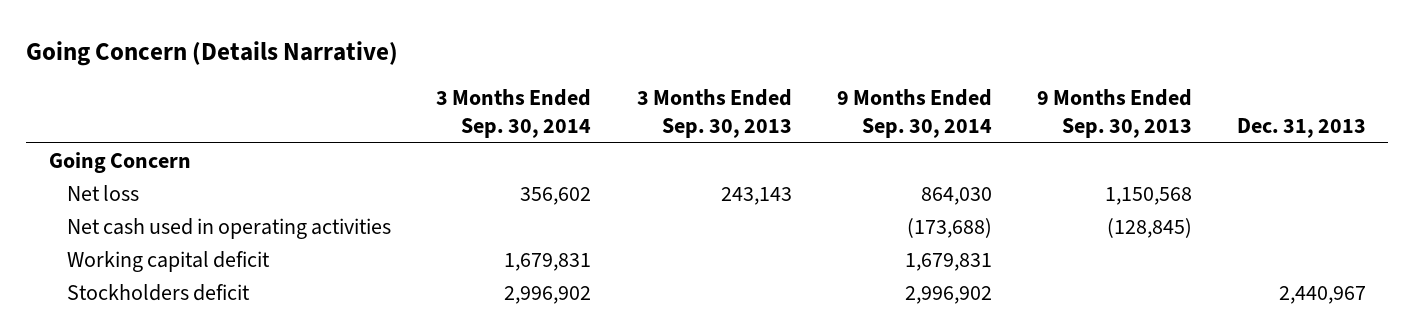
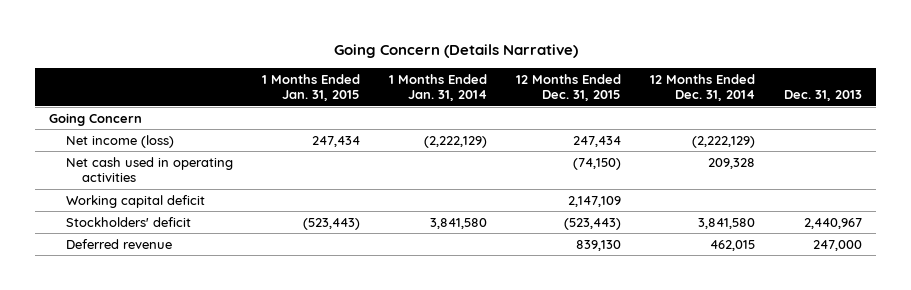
- | 3 Months Ended Sep. 30, 2014 | 3 Months Ended Sep. 30, 2013 | 9 Months Ended Sep. 30, 2014 | 9 Months Ended Sep. 30, 2013 | Dec. 31, 2013
+ | 1 Months Ended Jan. 31, 2015 | 1 Months Ended Jan. 31, 2014 | 12 Months Ended Dec. 31, 2015 | 12 Months Ended Dec. 31, 2014 | Dec. 31, 2013
- Net loss | 356,602 | 243,143 | 864,030 | 1,150,568 |
+ Net income (loss) | 247,434 | (2,222,129) | 247,434 | (2,222,129) |
- Stockholders deficit | 2,996,902 | | 2,996,902 | | 2,440,967
+ Stockholders' deficit | (523,443) | 3,841,580 | (523,443) | 3,841,580 | 2,440,967
+ Deferred revenue | | | 839,130 | 462,015 | 247,000

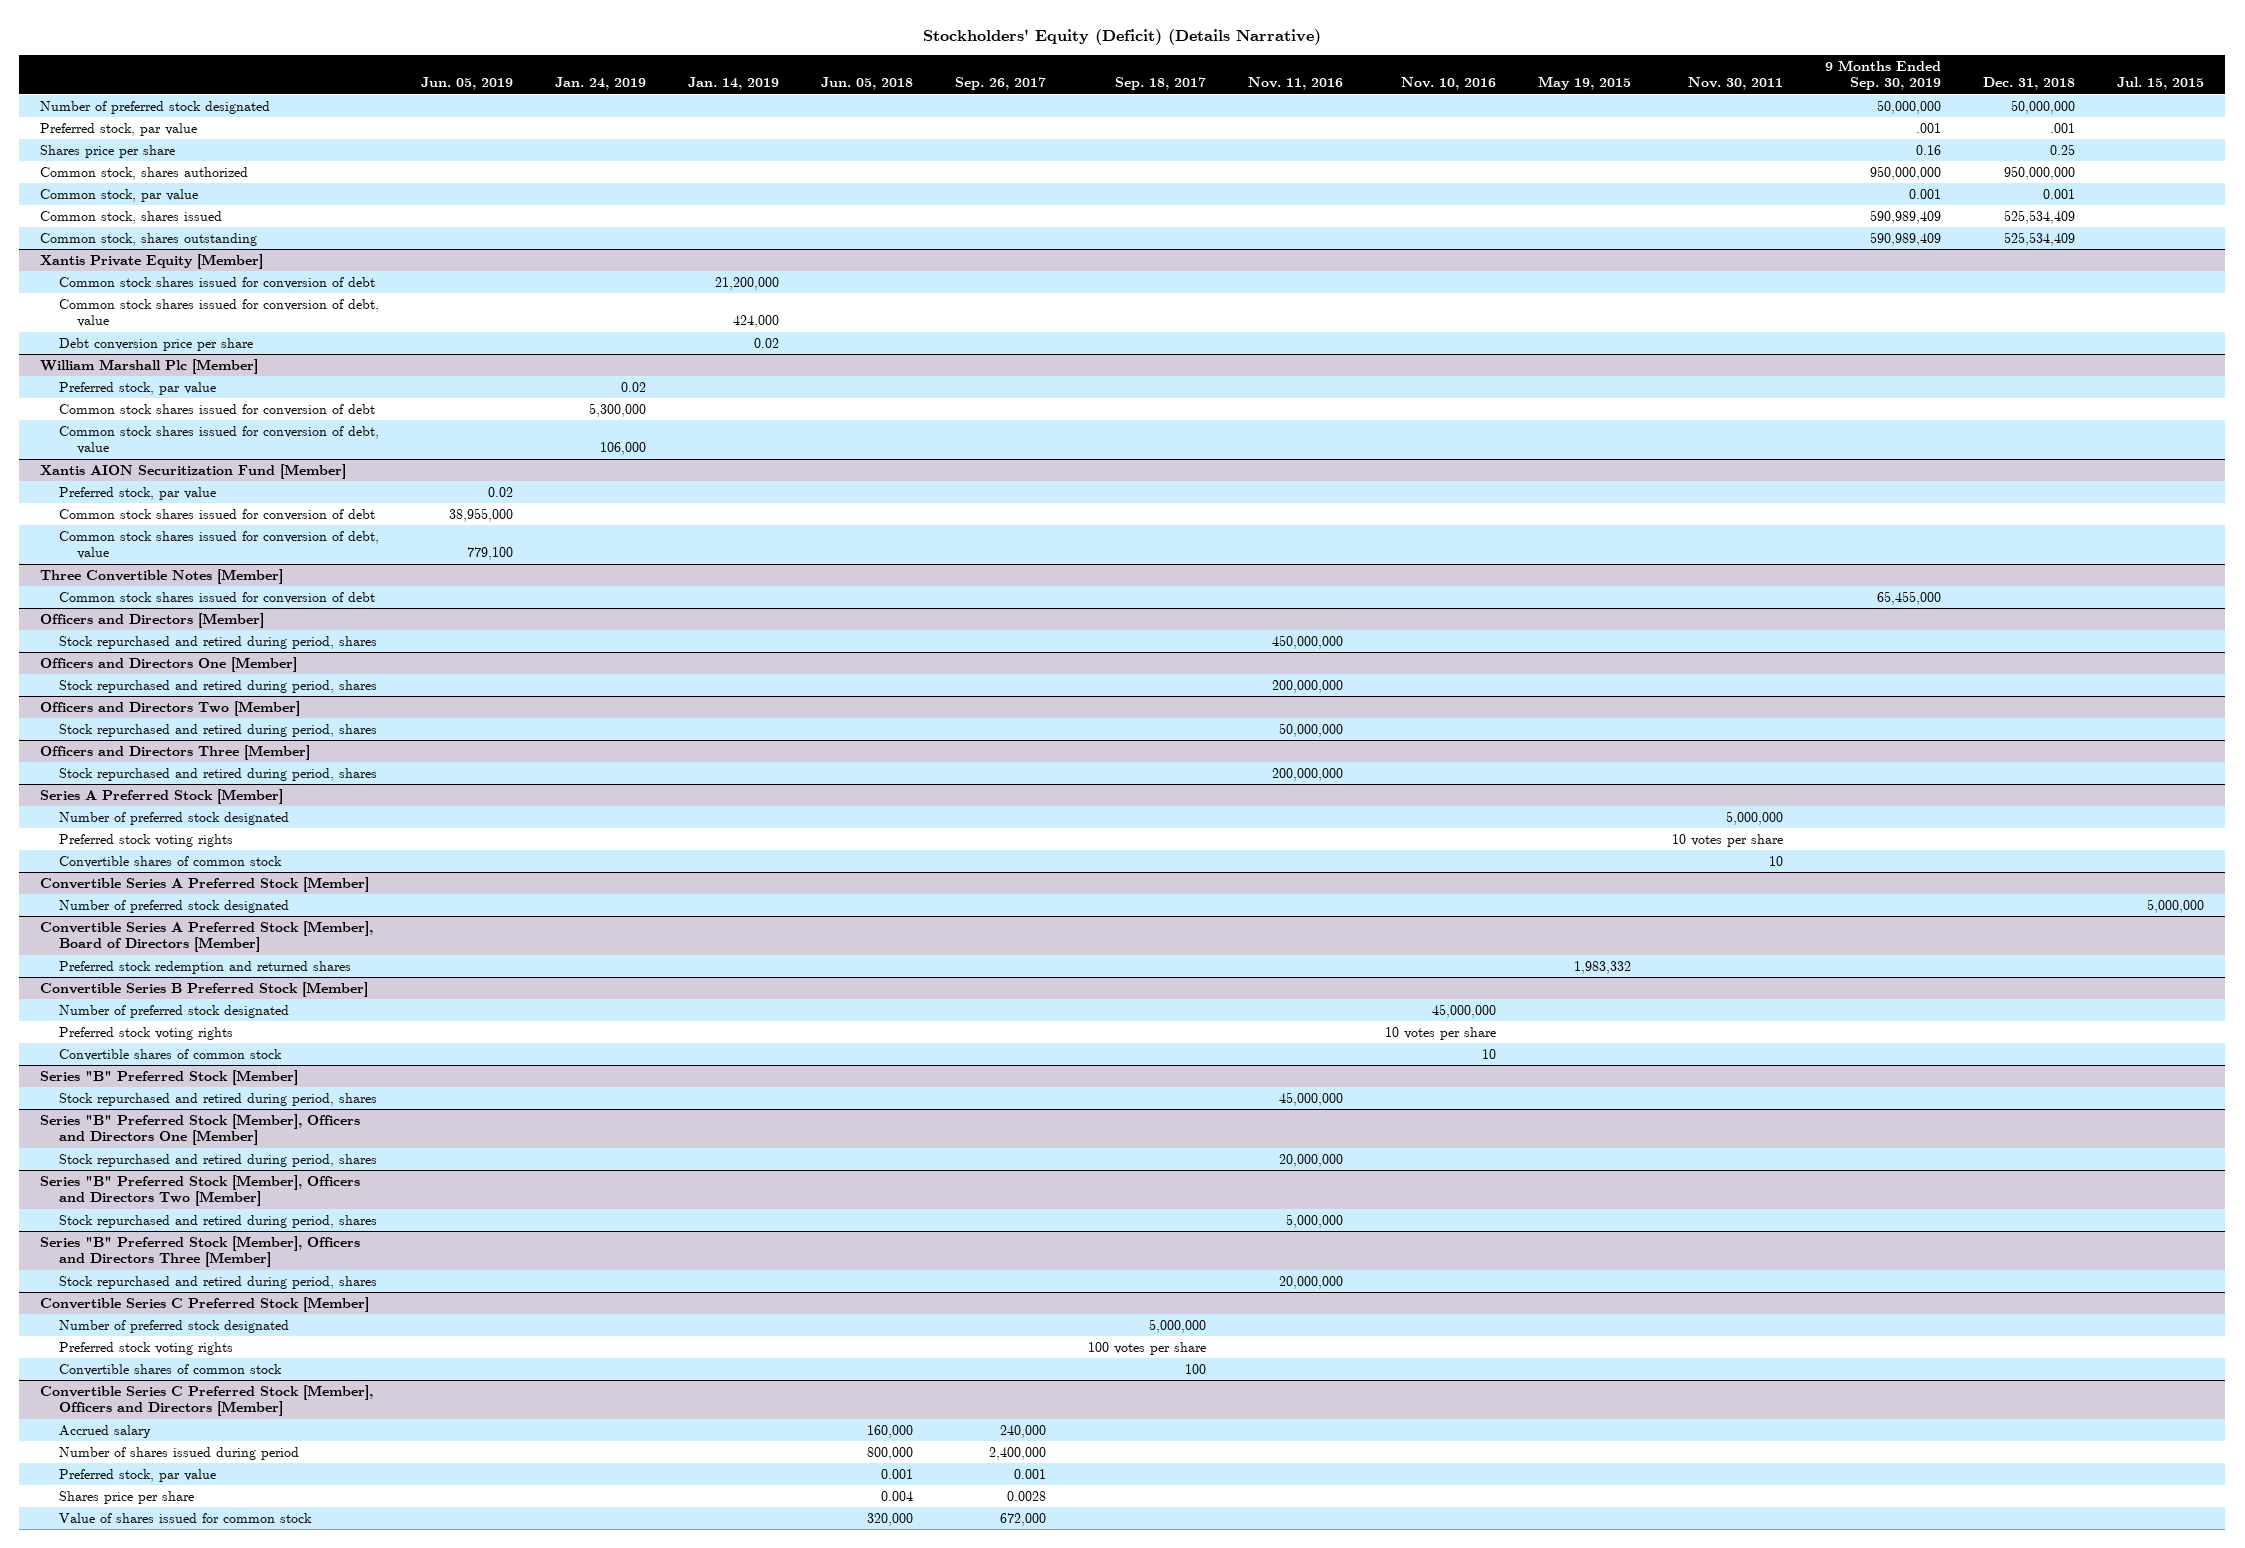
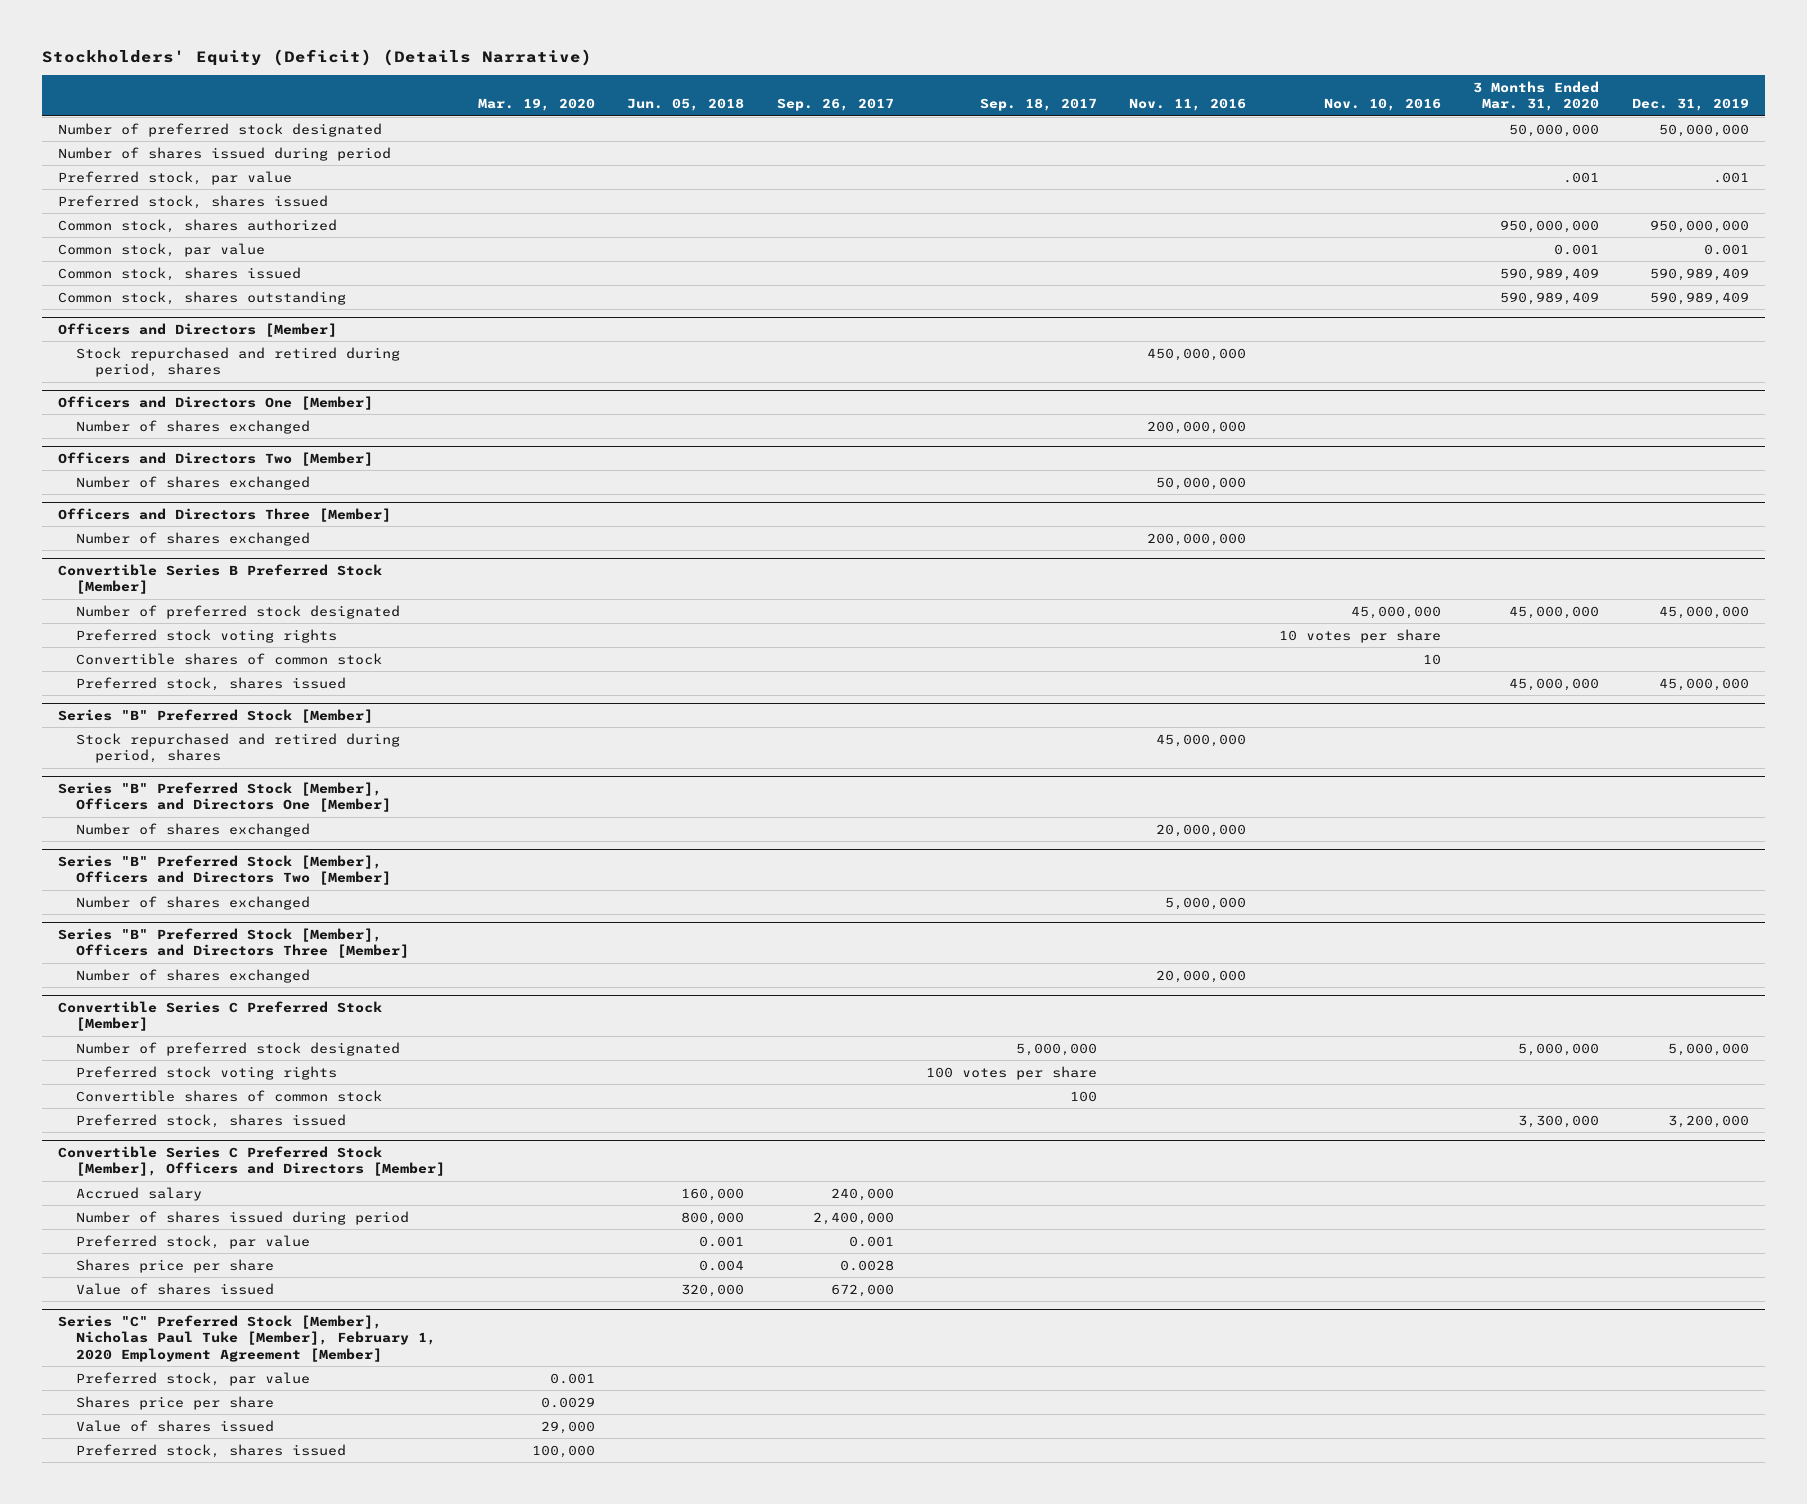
- | Jun. 05, 2019 | Jan. 24, 2019 | Jan. 14, 2019 | Jun. 05, 2018 | Sep. 26, 2017 | Sep. 18, 2017 | Nov. 11, 2016 | Nov. 10, 2016 | May 19, 2015 | Nov. 30, 2011 | 9 Months Ended Sep. 30, 2019 | Dec. 31, 2018 | Jul. 15, 2015
+ | Mar. 19, 2020 | Jun. 05, 2018 | Sep. 26, 2017 | Sep. 18, 2017 | Nov. 11, 2016 | Nov. 10, 2016 | 3 Months Ended Mar. 31, 2020 | Dec. 31, 2019
+ Number of shares issued during period
- Shares price per share | | | | | | | | | | | 0.16 | 0.25 |
+ Preferred stock, shares issued
- Xantis Private Equity [Member]
- Common stock shares issued for conversion of debt | | | 21,200,000 | | | | | | | | | |
- Common stock shares issued for conversion of debt, value | | | 424,000 | | | | | | | | | |
- Debt conversion price per share | | | 0.02 | | | | | | | | | |
- William Marshall Plc [Member]
- Preferred stock, par value | | 0.02 | | | | | | | | | | |
- Common stock shares issued for conversion of debt | | 5,300,000 | | | | | | | | | | |
- Common stock shares issued for conversion of debt, value | | 106,000 | | | | | | | | | | |
- Xantis AION Securitization Fund [Member]
- Preferred stock, par value | 0.02 | | | | | | | | | | | |
- Common stock shares issued for conversion of debt | 38,955,000 | | | | | | | | | | | |
- Common stock shares issued for conversion of debt, value | 779,100 | | | | | | | | | | | |
- Three Convertible Notes [Member]
- Common stock shares issued for conversion of debt | | | | | | | | | | | 65,455,000 | |
@ Officers and Directors One [Member]
- Stock repurchased and retired during period, shares | | | | | | | 200,000,000 | | | | | |
+ Number of shares exchanged | | | | | 200,000,000 | | |
@ Officers and Directors Two [Member]
- Stock repurchased and retired during period, shares | | | | | | | 50,000,000 | | | | | |
+ Number of shares exchanged | | | | | 50,000,000 | | |
@ Officers and Directors Three [Member]
- Stock repurchased and retired during period, shares | | | | | | | 200,000,000 | | | | | |
- Series A Preferred Stock [Member]
- Number of preferred stock designated | | | | | | | | | | 5,000,000 | | |
- Preferred stock voting rights | | | | | | | | | | 10 votes per share | | |
- Convertible shares of common stock | | | | | | | | | | 10 | | |
- Convertible Series A Preferred Stock [Member]
- Number of preferred stock designated | | | | | | | | | | | | | 5,000,000
- Convertible Series A Preferred Stock [Member], Board of Directors [Member]
- Preferred stock redemption and returned shares | | | | | | | | | 1,983,332 | | | |
@ Officers and Directors Three [Member]
+ Number of shares exchanged | | | | | 200,000,000 | | |
@ Convertible Series B Preferred Stock [Member]
+ Preferred stock, shares issued | | | | | | | 45,000,000 | 45,000,000
@ Series "B" Preferred Stock [Member], Officers and Directors One [Member]
- Stock repurchased and retired during period, shares | | | | | | | 20,000,000 | | | | | |
+ Number of shares exchanged | | | | | 20,000,000 | | |
@ Series "B" Preferred Stock [Member], Officers and Directors Two [Member]
- Stock repurchased and retired during period, shares | | | | | | | 5,000,000 | | | | | |
+ Number of shares exchanged | | | | | 5,000,000 | | |
@ Series "B" Preferred Stock [Member], Officers and Directors Three [Member]
- Stock repurchased and retired during period, shares | | | | | | | 20,000,000 | | | | | |
+ Number of shares exchanged | | | | | 20,000,000 | | |
@ Convertible Series C Preferred Stock [Member]
+ Preferred stock, shares issued | | | | | | | 3,300,000 | 3,200,000
@ Convertible Series C Preferred Stock [Member], Officers and Directors [Member]
- Value of shares issued for common stock | | | | 320,000 | 672,000 | | | | | | | |
+ Value of shares issued | | 320,000 | 672,000 | | | | |
+ Series "C" Preferred Stock [Member], Nicholas Paul Tuke [Member], February 1, 2020 Employment Agreement [Member]
+ Preferred stock, par value | 0.001 | | | | | | |
+ Shares price per share | 0.0029 | | | | | | |
+ Value of shares issued | 29,000 | | | | | | |
+ Preferred stock, shares issued | 100,000 | | | | | | |

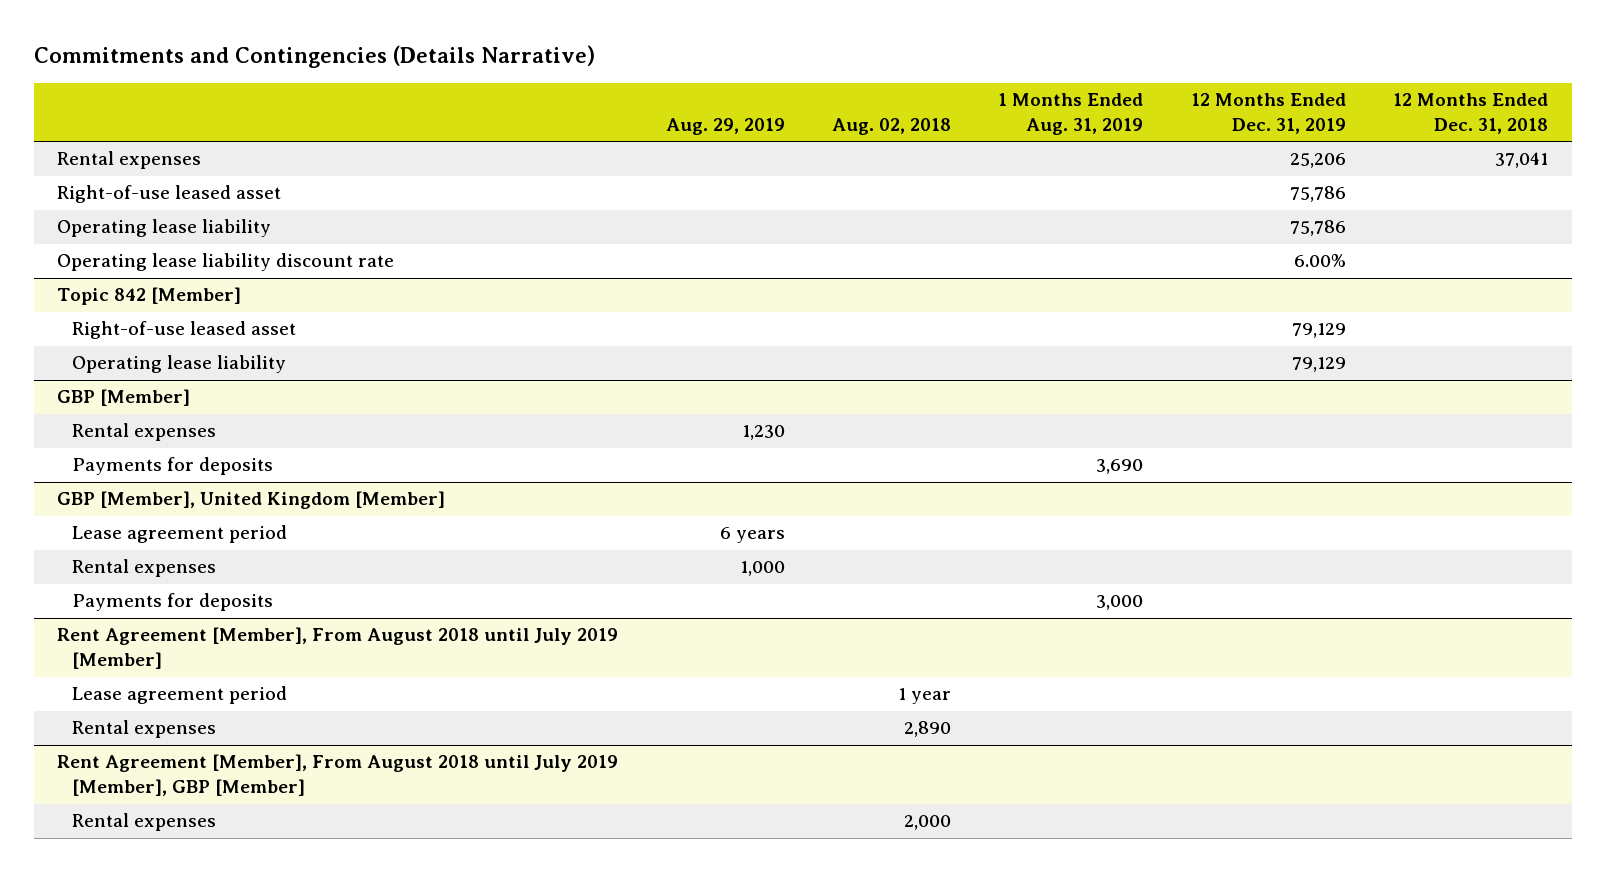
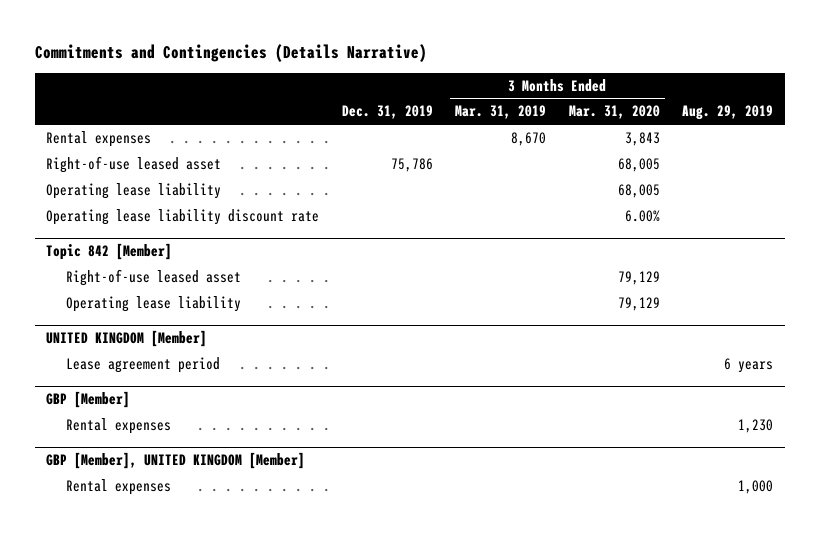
- | Aug. 29, 2019 | Aug. 02, 2018 | 1 Months Ended Aug. 31, 2019 | 12 Months Ended Dec. 31, 2019 | 12 Months Ended Dec. 31, 2018
+ | Dec. 31, 2019 | 3 Months Ended Mar. 31, 2019 | 3 Months Ended Mar. 31, 2020 | Aug. 29, 2019
+ UNITED KINGDOM [Member]
+ Lease agreement period | | | | 6 years
@ GBP [Member]
- Payments for deposits | | | 3,690 | |
- GBP [Member], United Kingdom [Member]
- Lease agreement period | 6 years | | | |
+ GBP [Member], UNITED KINGDOM [Member]
- Payments for deposits | | | 3,000 | |
- Rent Agreement [Member], From August 2018 until July 2019 [Member]
- Lease agreement period | | 1 year | | |
- Rental expenses | | 2,890 | | |
- Rent Agreement [Member], From August 2018 until July 2019 [Member], GBP [Member]
- Rental expenses | | 2,000 | | |

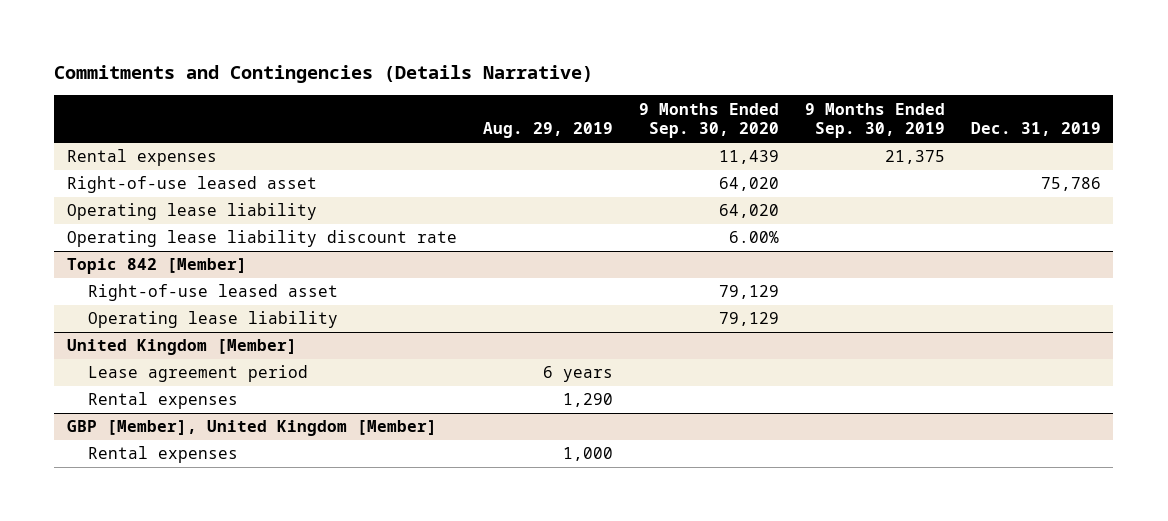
- | Dec. 31, 2019 | 3 Months Ended Mar. 31, 2019 | 3 Months Ended Mar. 31, 2020 | Aug. 29, 2019
+ | Aug. 29, 2019 | 9 Months Ended Sep. 30, 2020 | 9 Months Ended Sep. 30, 2019 | Dec. 31, 2019
- UNITED KINGDOM [Member]
+ United Kingdom [Member]
- GBP [Member]
- Rental expenses | | | | 1,230
- GBP [Member], UNITED KINGDOM [Member]
+ Rental expenses | 1,290 | | |
+ GBP [Member], United Kingdom [Member]

